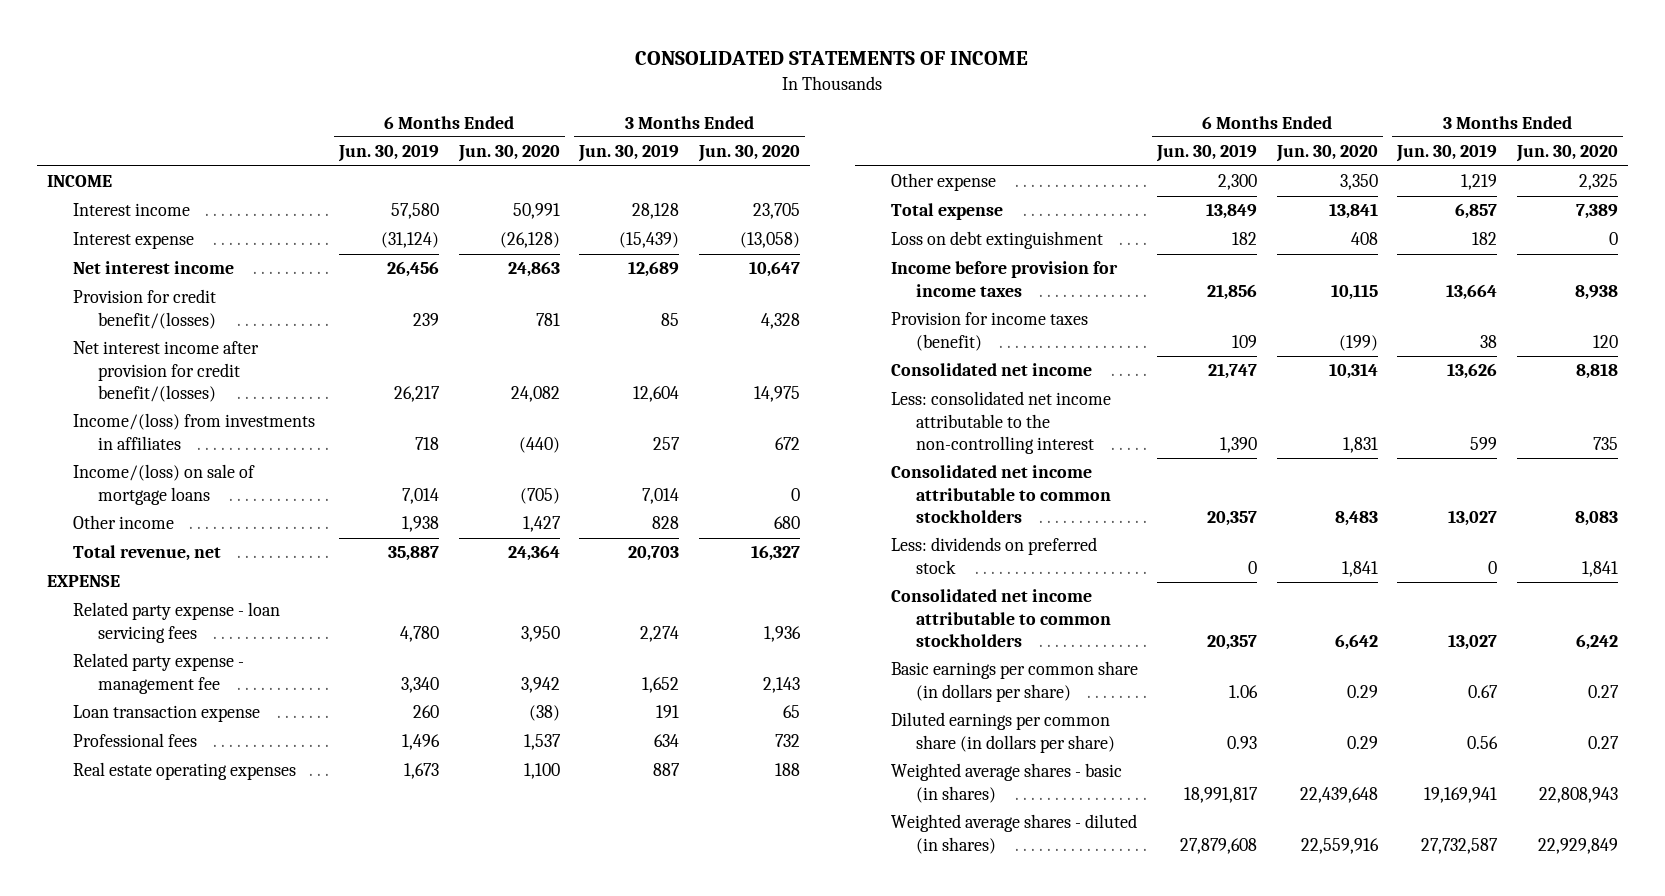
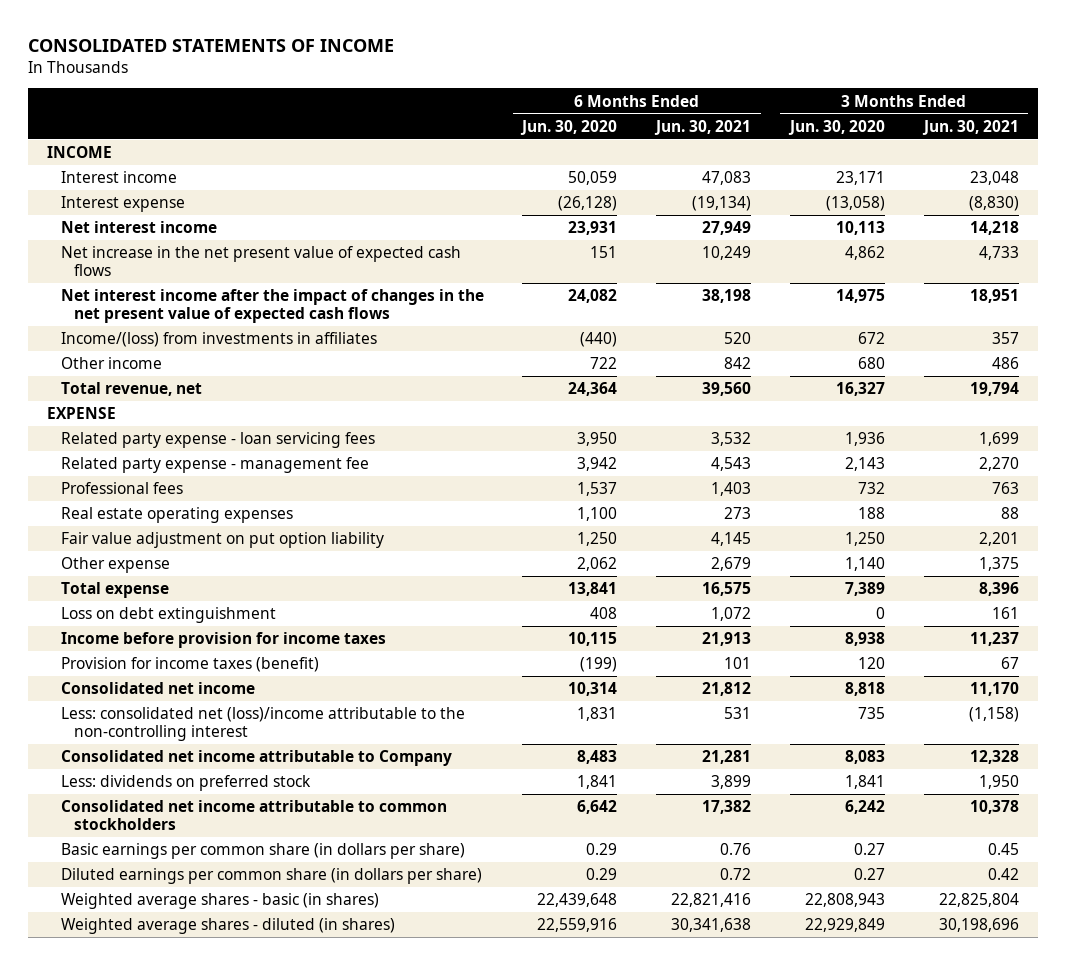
- | 6 Months Ended Jun. 30, 2019 | 6 Months Ended Jun. 30, 2020 | 3 Months Ended Jun. 30, 2019 | 3 Months Ended Jun. 30, 2020
+ | 6 Months Ended Jun. 30, 2020 | 6 Months Ended Jun. 30, 2021 | 3 Months Ended Jun. 30, 2020 | 3 Months Ended Jun. 30, 2021
- Interest income | 57,580 | 50,991 | 28,128 | 23,705
+ Interest income | 50,059 | 47,083 | 23,171 | 23,048
- Net interest income | 26,456 | 24,863 | 12,689 | 10,647
- Provision for credit benefit/(losses) | 239 | 781 | 85 | 4,328
- Net interest income after provision for credit benefit/(losses) | 26,217 | 24,082 | 12,604 | 14,975
+ Net interest income | 23,931 | 27,949 | 10,113 | 14,218
+ Net increase in the net present value of expected cash flows | 151 | 10,249 | 4,862 | 4,733
+ Net interest income after the impact of changes in the net present value of expected cash flows | 24,082 | 38,198 | 14,975 | 18,951
- Income/(loss) on sale of mortgage loans | 7,014 | (705) | 7,014 | 0
- Other income | 1,938 | 1,427 | 828 | 680
+ Other income | 722 | 842 | 680 | 486
- Loan transaction expense | 260 | (38) | 191 | 65
- Other expense | 2,300 | 3,350 | 1,219 | 2,325
+ Fair value adjustment on put option liability | 1,250 | 4,145 | 1,250 | 2,201
+ Other expense | 2,062 | 2,679 | 1,140 | 1,375
- Less: consolidated net income attributable to the non-controlling interest | 1,390 | 1,831 | 599 | 735
- Consolidated net income attributable to common stockholders | 20,357 | 8,483 | 13,027 | 8,083
+ Less: consolidated net (loss)/income attributable to the non-controlling interest | 1,831 | 531 | 735 | (1,158)
+ Consolidated net income attributable to Company | 8,483 | 21,281 | 8,083 | 12,328

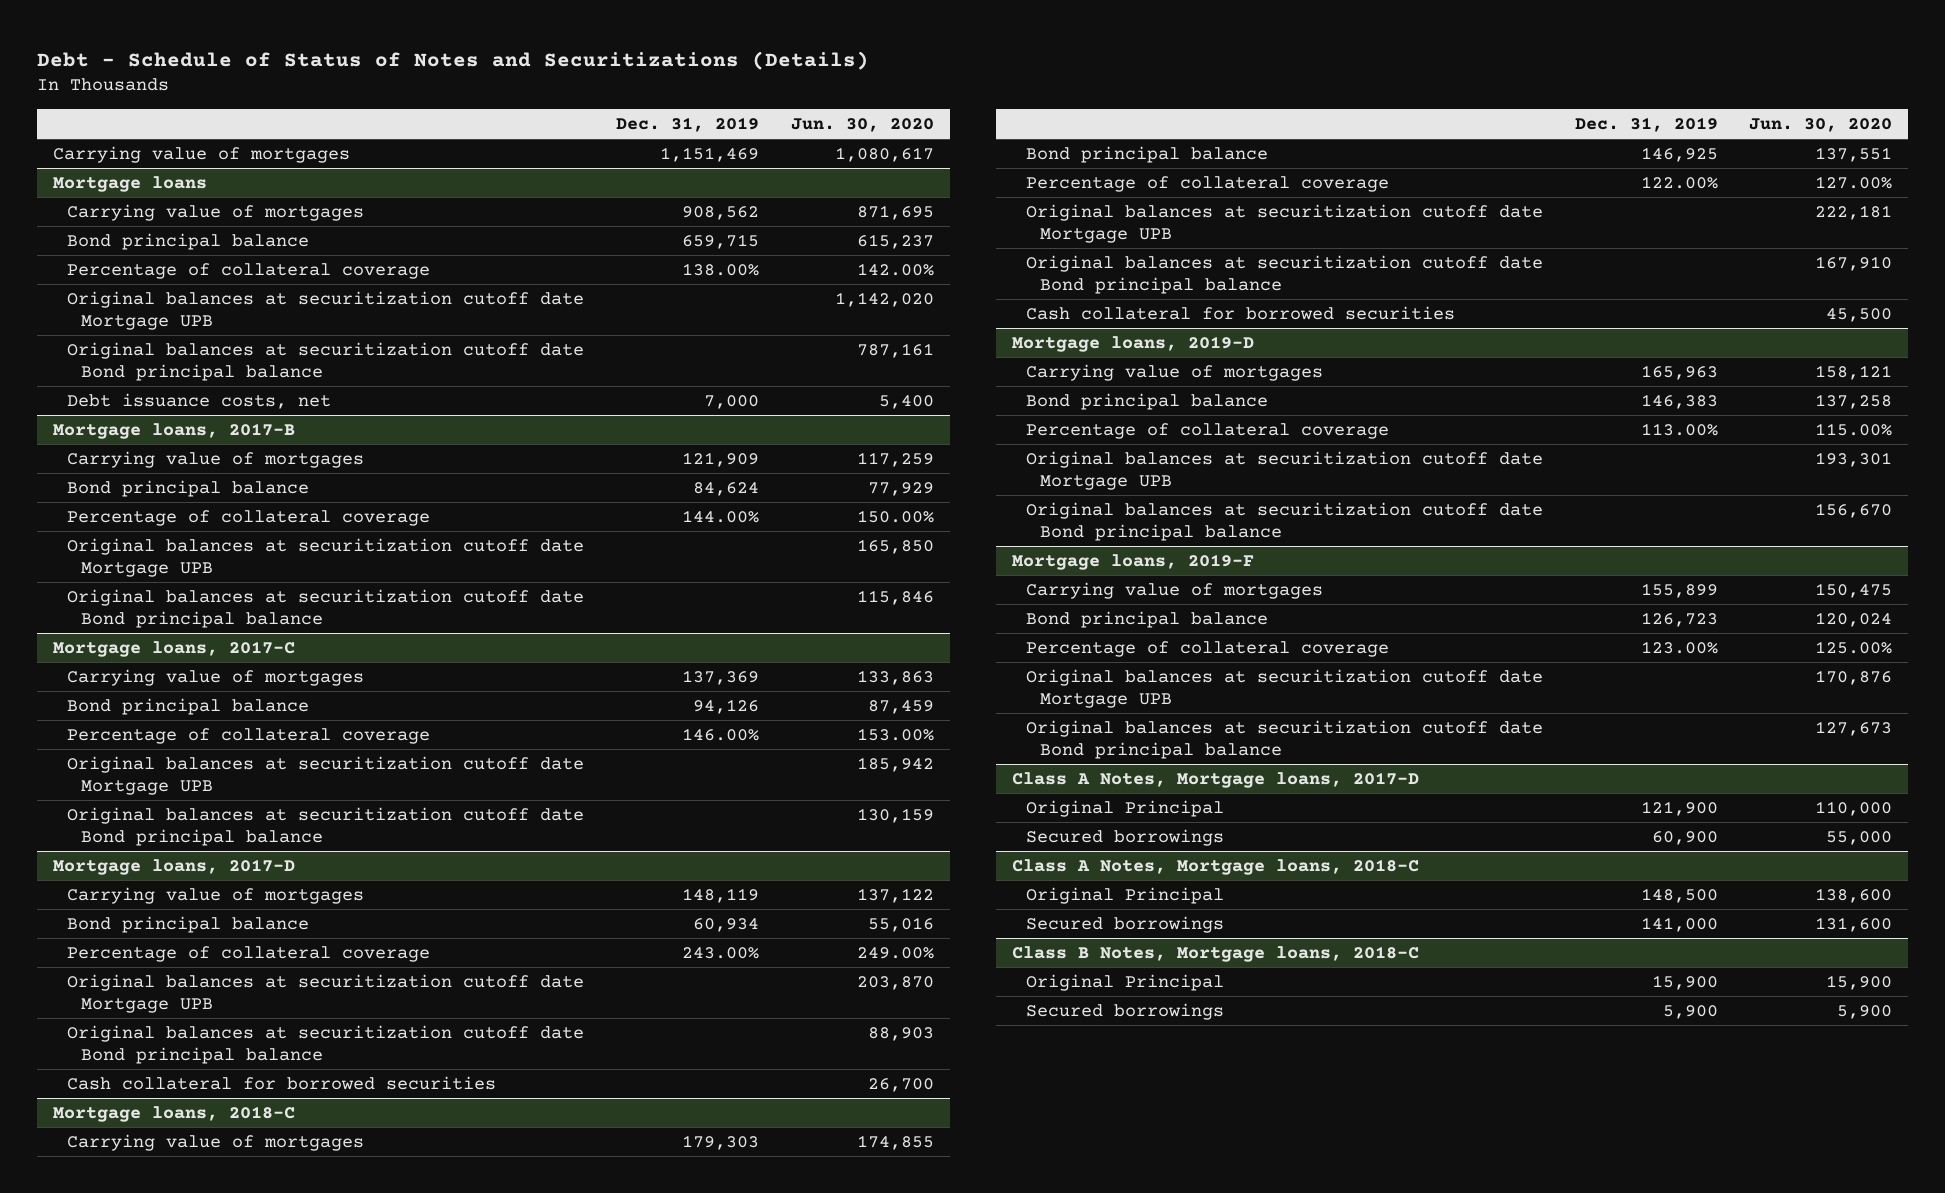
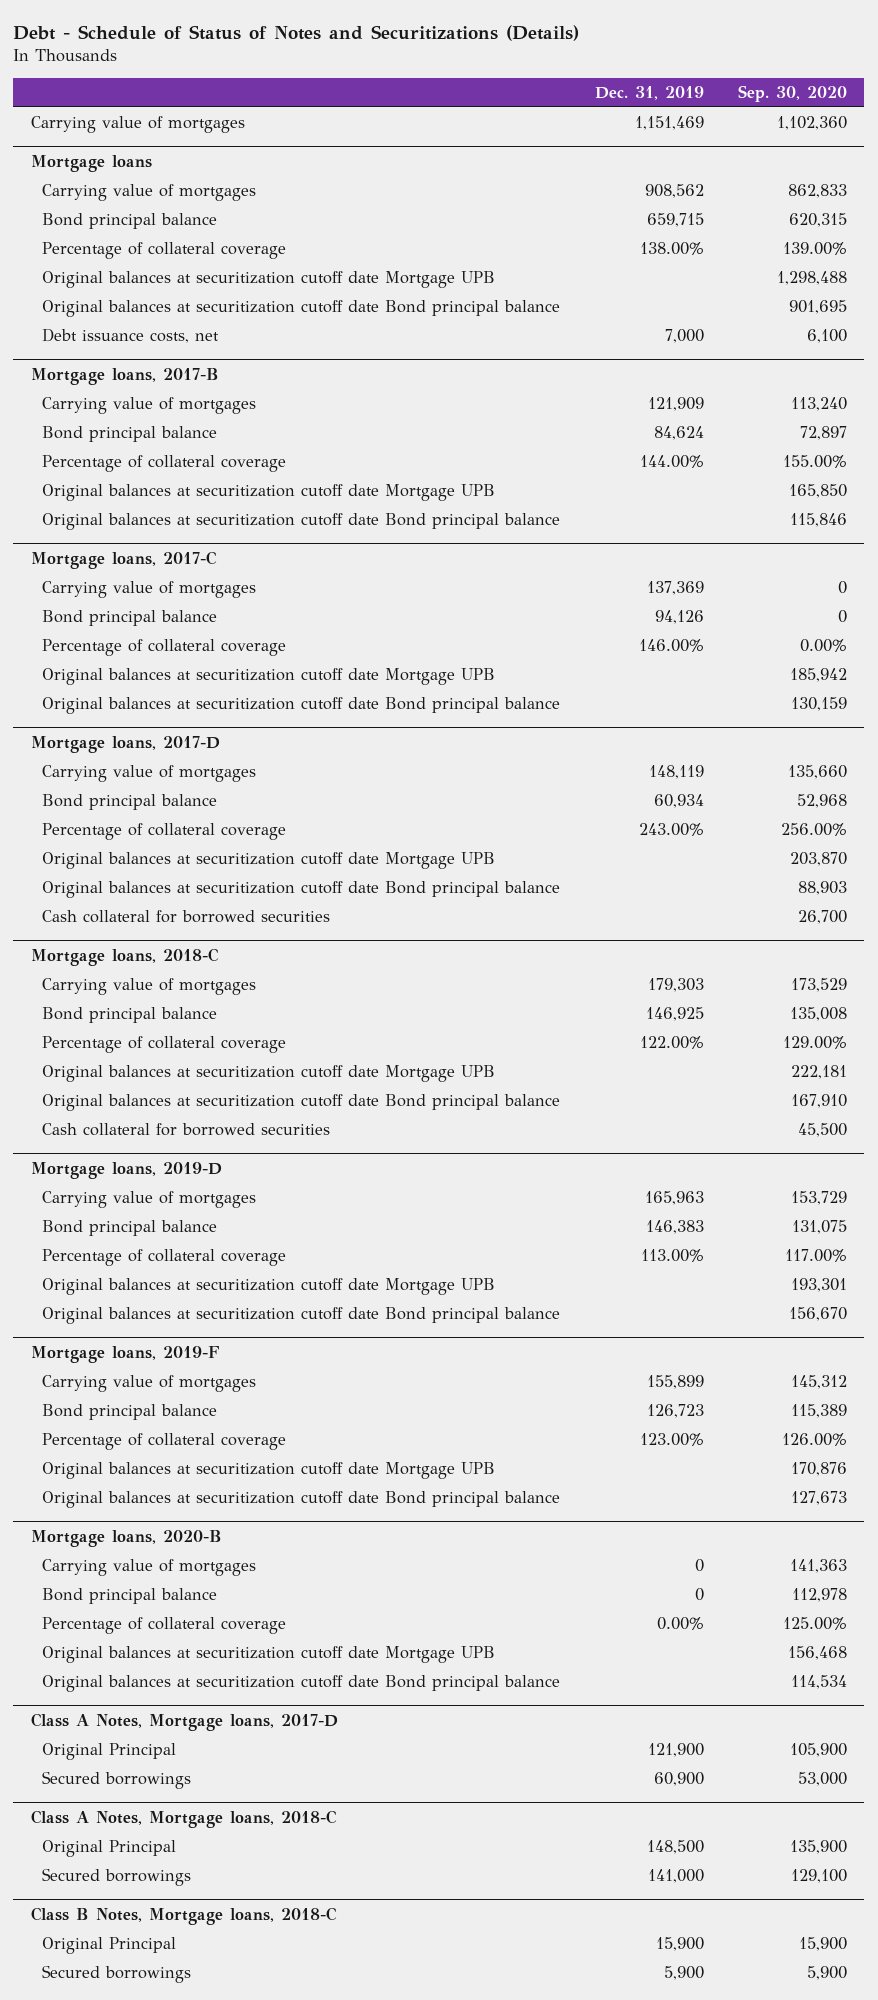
- | Dec. 31, 2019 | Jun. 30, 2020
+ | Dec. 31, 2019 | Sep. 30, 2020
+ Mortgage loans, 2020-B
+ Carrying value of mortgages | 0 | 141,363
+ Bond principal balance | 0 | 112,978
+ Percentage of collateral coverage | 0.00% | 125.00%
+ Original balances at securitization cutoff date Mortgage UPB | | 156,468
+ Original balances at securitization cutoff date Bond principal balance | | 114,534

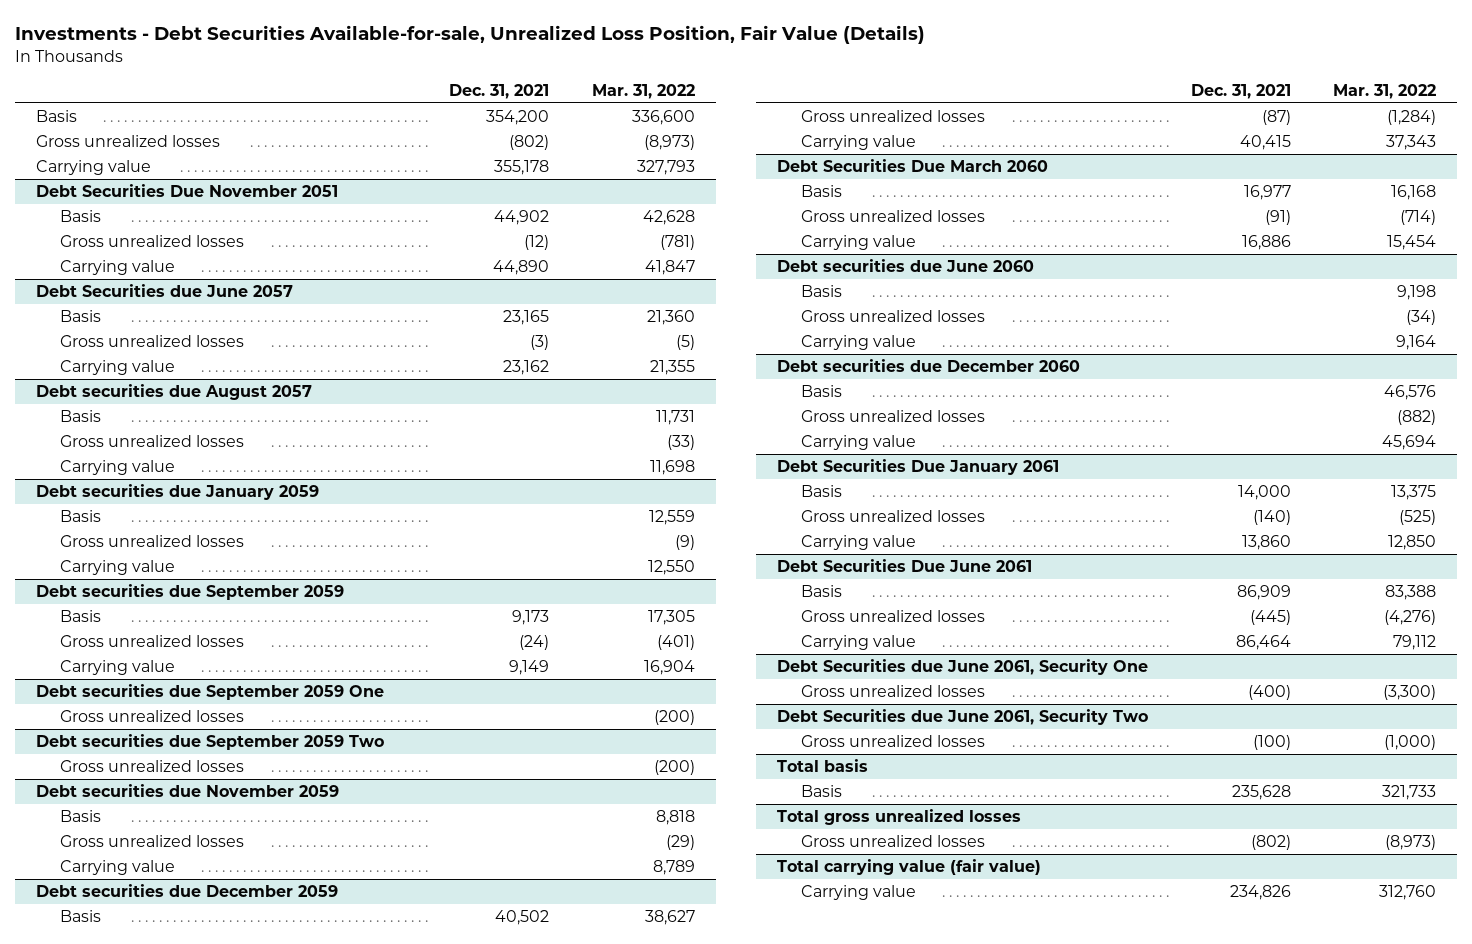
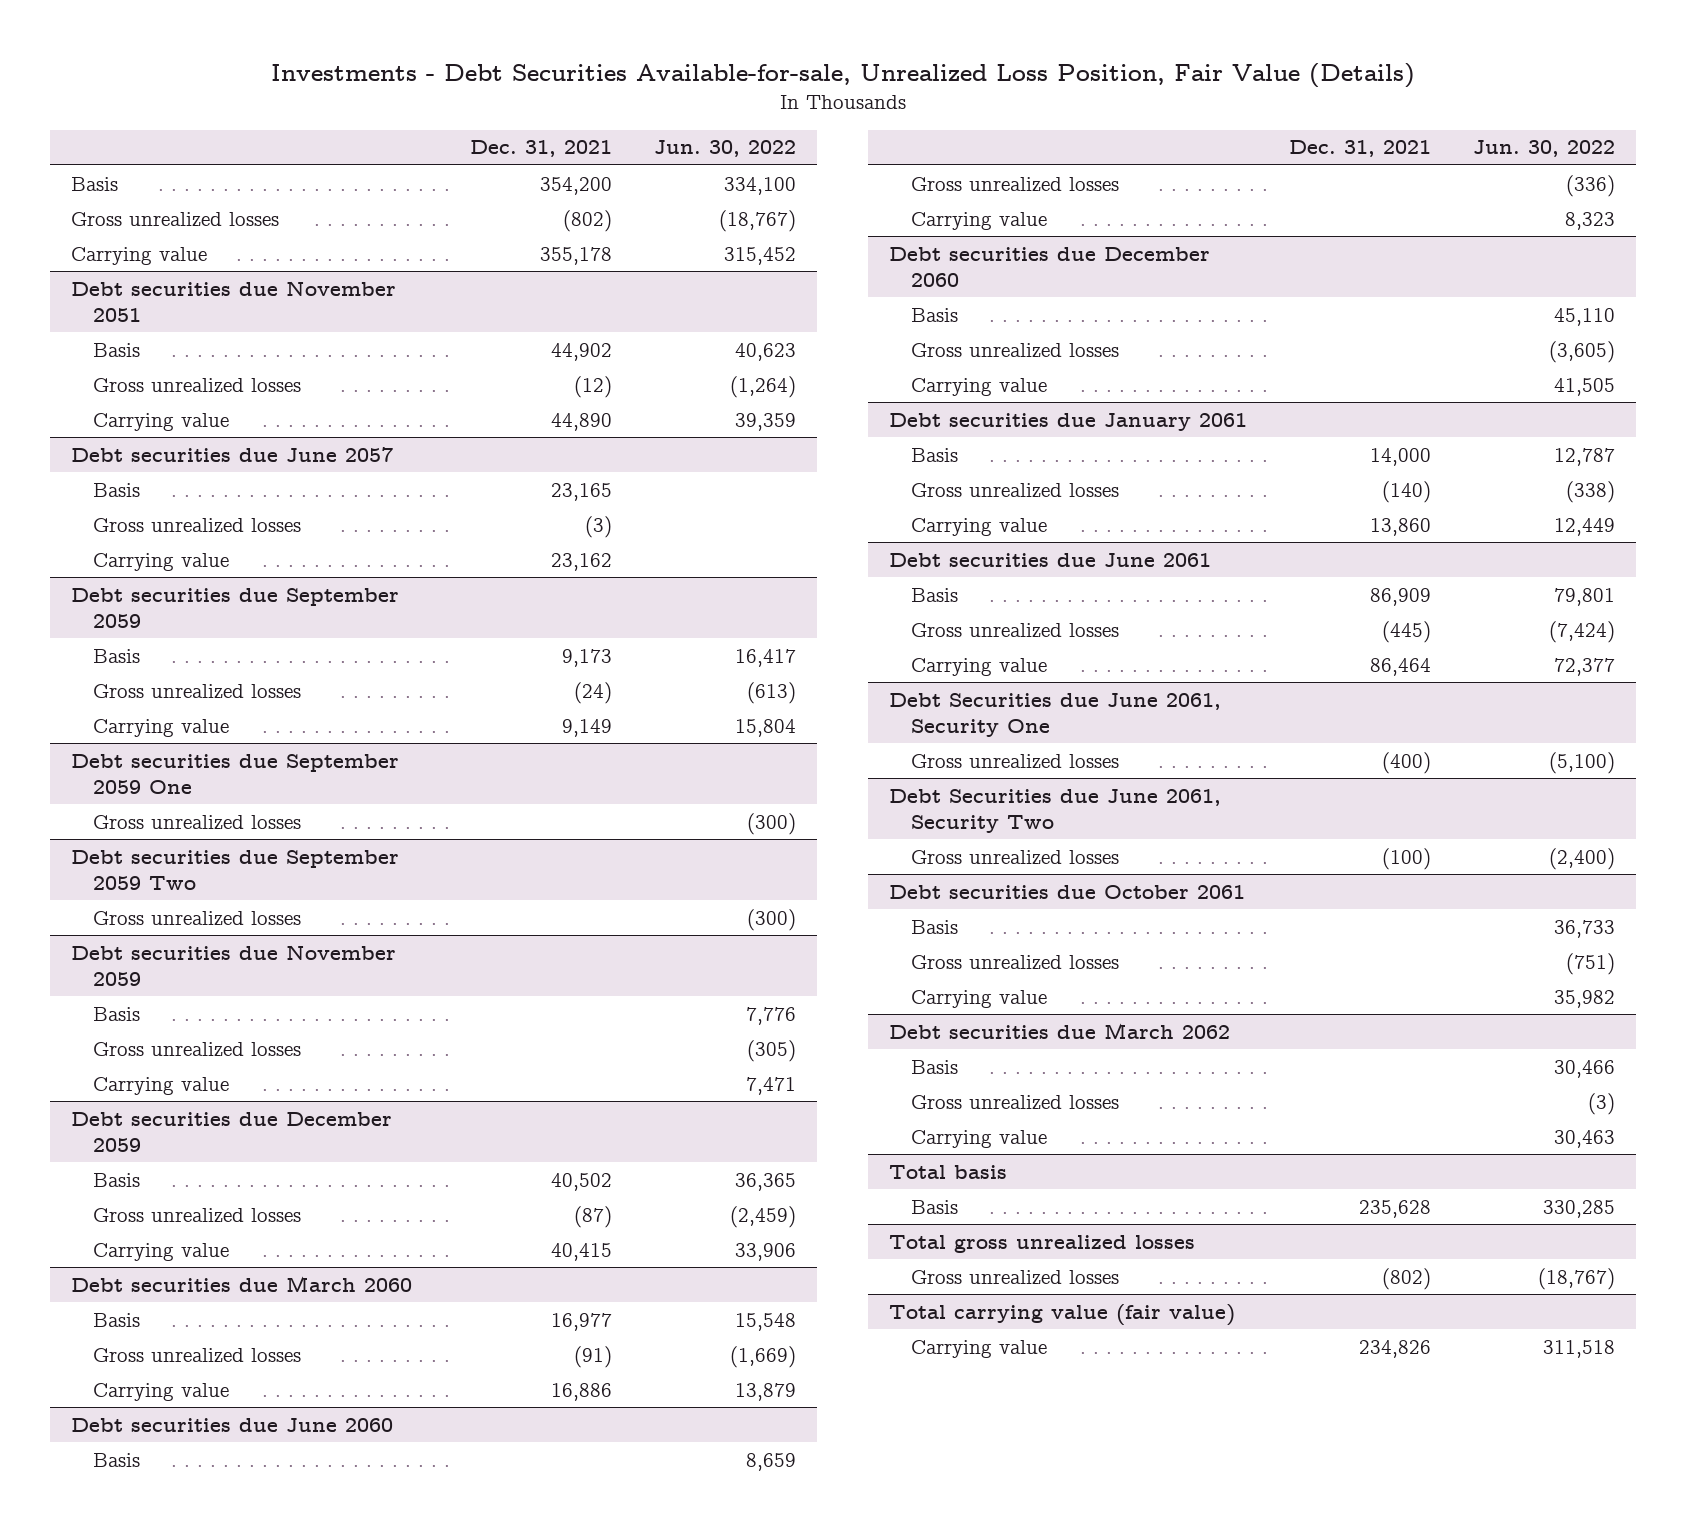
- | Dec. 31, 2021 | Mar. 31, 2022
+ | Dec. 31, 2021 | Jun. 30, 2022
- Debt Securities Due November 2051
+ Debt securities due November 2051
- Debt Securities due June 2057
+ Debt securities due June 2057
- Debt securities due August 2057
- Basis | | 11,731
- Gross unrealized losses | | (33)
- Carrying value | | 11,698
- Debt securities due January 2059
- Basis | | 12,559
- Gross unrealized losses | | (9)
- Carrying value | | 12,550
- Debt Securities Due March 2060
+ Debt securities due March 2060
- Debt Securities Due January 2061
+ Debt securities due January 2061
- Debt Securities Due June 2061
+ Debt securities due June 2061
+ Debt securities due October 2061
+ Basis | | 36,733
+ Gross unrealized losses | | (751)
+ Carrying value | | 35,982
+ Debt securities due March 2062
+ Basis | | 30,466
+ Gross unrealized losses | | (3)
+ Carrying value | | 30,463

